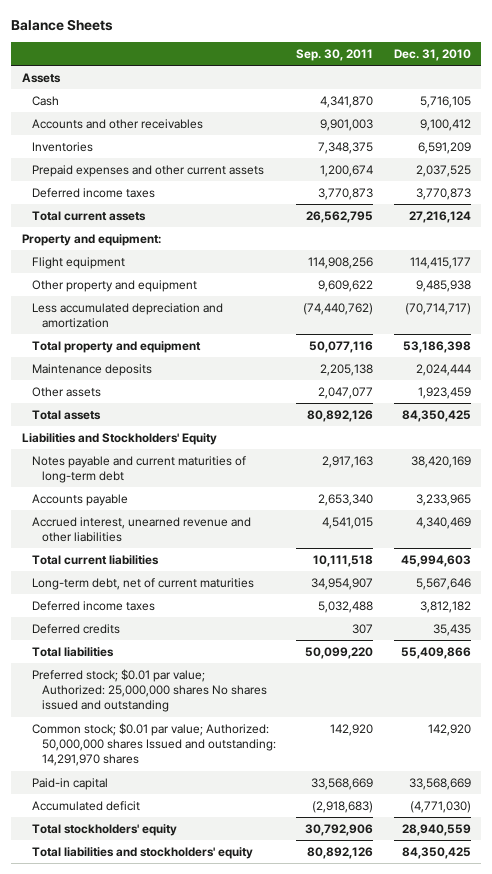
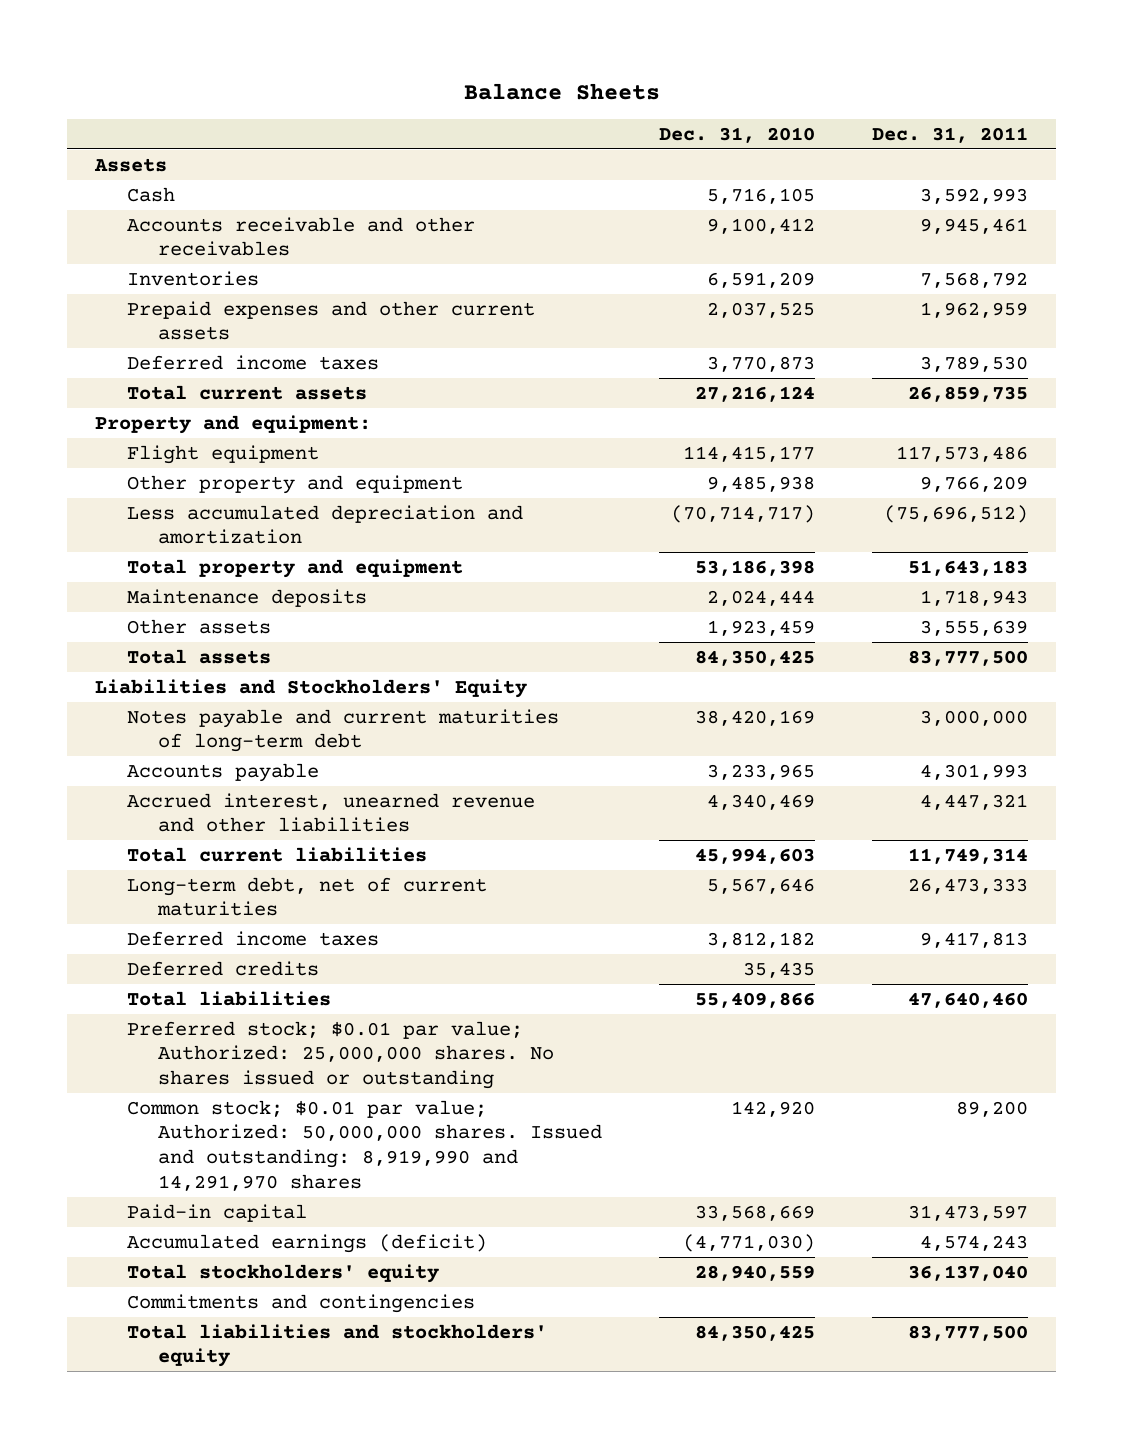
- | Sep. 30, 2011 | Dec. 31, 2010
+ | Dec. 31, 2010 | Dec. 31, 2011
- Accounts and other receivables | 9,901,003 | 9,100,412
+ Accounts receivable and other receivables | 9,100,412 | 9,945,461
- Preferred stock; $0.01 par value; Authorized: 25,000,000 shares No shares issued and outstanding
- Common stock; $0.01 par value; Authorized: 50,000,000 shares Issued and outstanding: 14,291,970 shares | 142,920 | 142,920
+ Preferred stock; $0.01 par value; Authorized: 25,000,000 shares. No shares issued or outstanding
+ Common stock; $0.01 par value; Authorized: 50,000,000 shares. Issued and outstanding: 8,919,990 and 14,291,970 shares | 142,920 | 89,200
- Accumulated deficit | (2,918,683) | (4,771,030)
+ Accumulated earnings (deficit) | (4,771,030) | 4,574,243
+ Commitments and contingencies

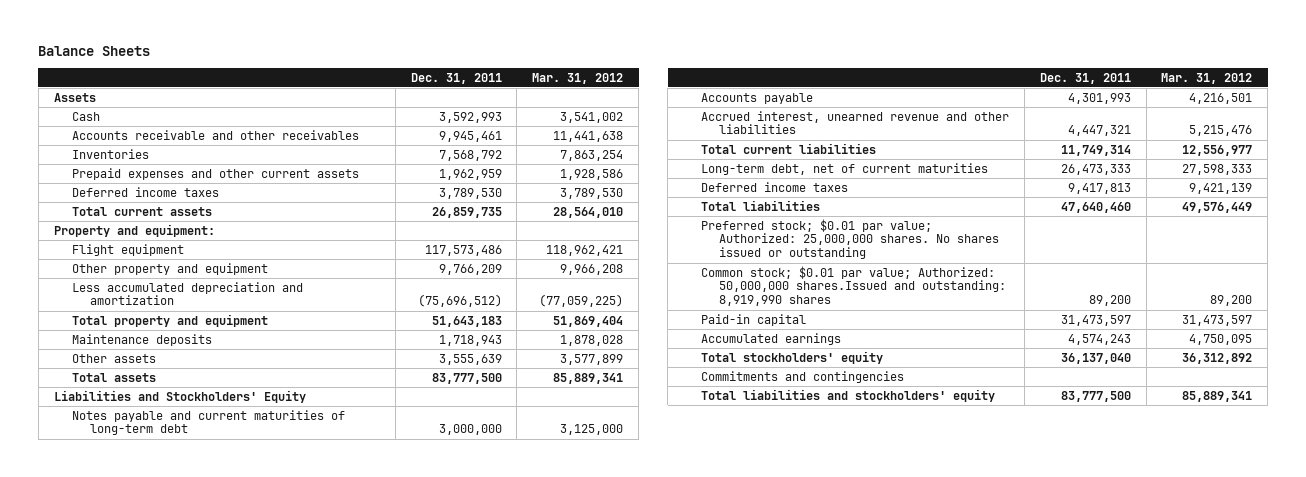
- | Dec. 31, 2010 | Dec. 31, 2011
+ | Dec. 31, 2011 | Mar. 31, 2012
- Deferred credits | 35,435 |
- Common stock; $0.01 par value; Authorized: 50,000,000 shares. Issued and outstanding: 8,919,990 and 14,291,970 shares | 142,920 | 89,200
+ Common stock; $0.01 par value; Authorized: 50,000,000 shares.Issued and outstanding: 8,919,990 shares | 89,200 | 89,200
- Accumulated earnings (deficit) | (4,771,030) | 4,574,243
+ Accumulated earnings | 4,574,243 | 4,750,095

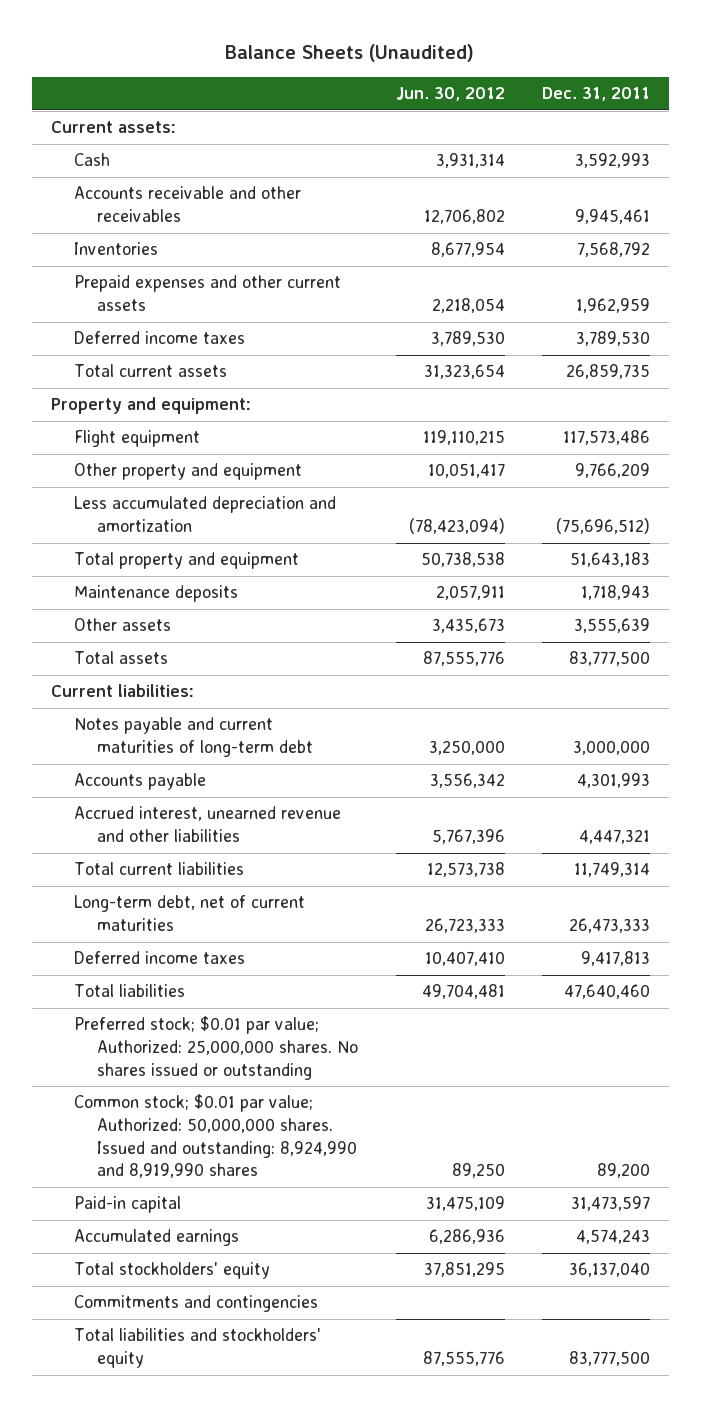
- Balance Sheets
+ Balance Sheets (Unaudited)
- | Dec. 31, 2011 | Mar. 31, 2012
+ | Jun. 30, 2012 | Dec. 31, 2011
- Assets
+ Current assets:
- Liabilities and Stockholders' Equity
+ Current liabilities:
- Common stock; $0.01 par value; Authorized: 50,000,000 shares.Issued and outstanding: 8,919,990 shares | 89,200 | 89,200
+ Common stock; $0.01 par value; Authorized: 50,000,000 shares. Issued and outstanding: 8,924,990 and 8,919,990 shares | 89,250 | 89,200

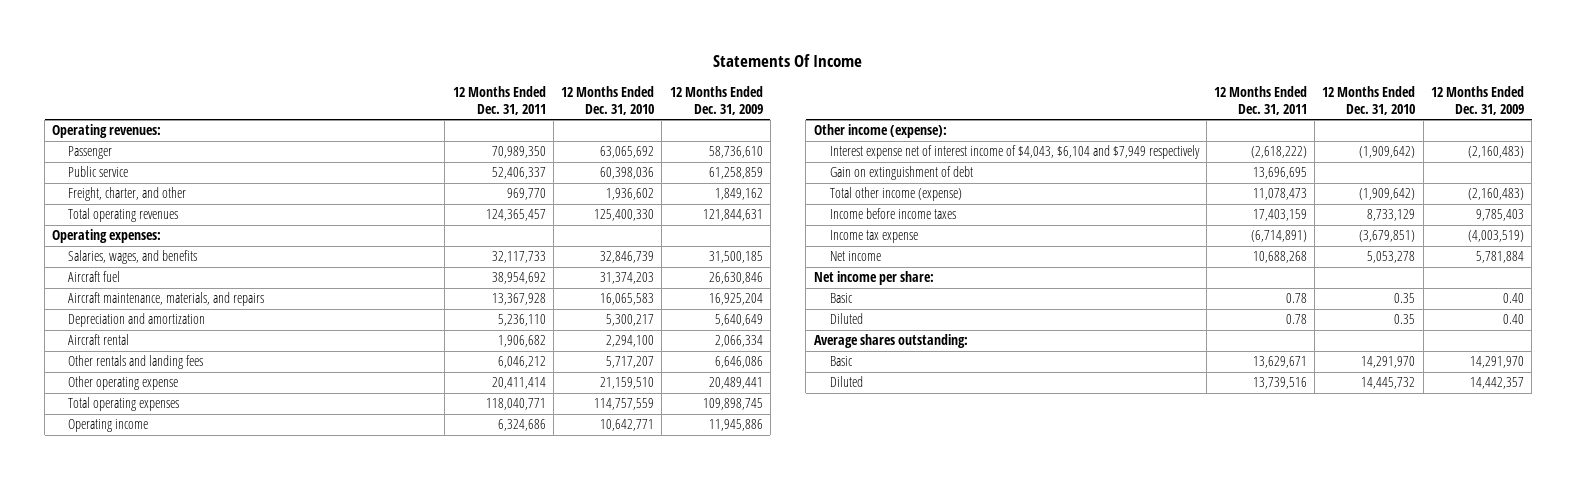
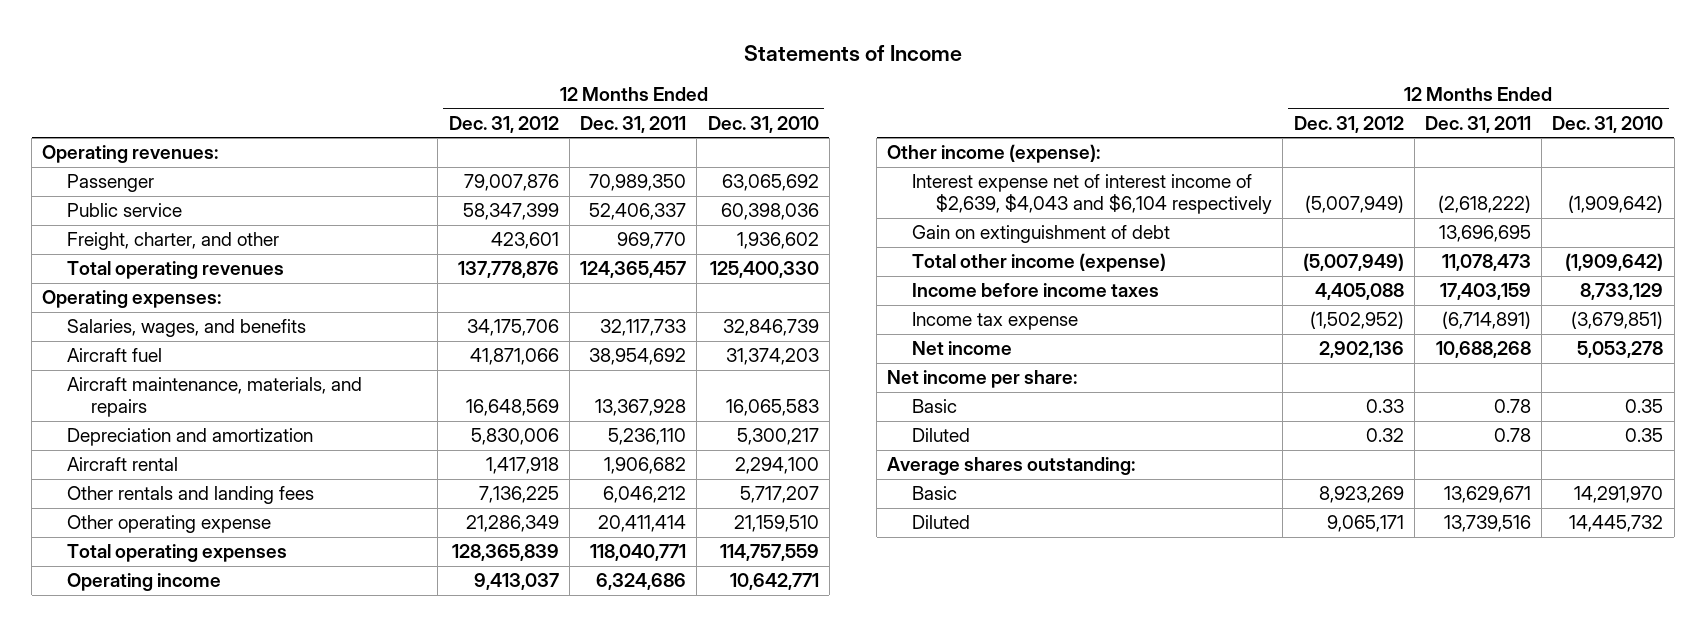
- Statements Of Income
+ Statements of Income
- | 12 Months Ended Dec. 31, 2011 | 12 Months Ended Dec. 31, 2010 | 12 Months Ended Dec. 31, 2009
+ | 12 Months Ended Dec. 31, 2012 | 12 Months Ended Dec. 31, 2011 | 12 Months Ended Dec. 31, 2010
- Interest expense net of interest income of $4,043, $6,104 and $7,949 respectively | (2,618,222) | (1,909,642) | (2,160,483)
+ Interest expense net of interest income of $2,639, $4,043 and $6,104 respectively | (5,007,949) | (2,618,222) | (1,909,642)

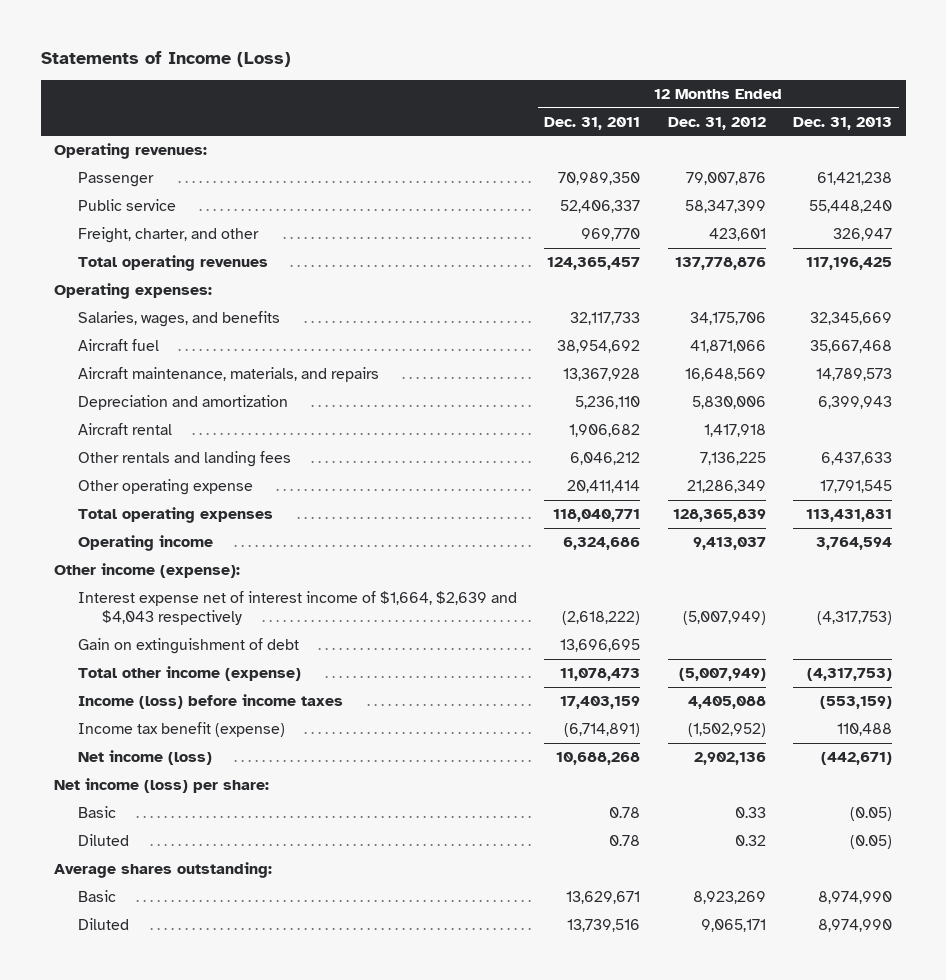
- Statements of Income
+ Statements of Income (Loss)
- | 12 Months Ended Dec. 31, 2012 | 12 Months Ended Dec. 31, 2011 | 12 Months Ended Dec. 31, 2010
+ | 12 Months Ended Dec. 31, 2011 | 12 Months Ended Dec. 31, 2012 | 12 Months Ended Dec. 31, 2013
- Interest expense net of interest income of $2,639, $4,043 and $6,104 respectively | (5,007,949) | (2,618,222) | (1,909,642)
+ Interest expense net of interest income of $1,664, $2,639 and $4,043 respectively | (2,618,222) | (5,007,949) | (4,317,753)
- Income before income taxes | 4,405,088 | 17,403,159 | 8,733,129
- Income tax expense | (1,502,952) | (6,714,891) | (3,679,851)
- Net income | 2,902,136 | 10,688,268 | 5,053,278
- Net income per share:
+ Income (loss) before income taxes | 17,403,159 | 4,405,088 | (553,159)
+ Income tax benefit (expense) | (6,714,891) | (1,502,952) | 110,488
+ Net income (loss) | 10,688,268 | 2,902,136 | (442,671)
+ Net income (loss) per share:

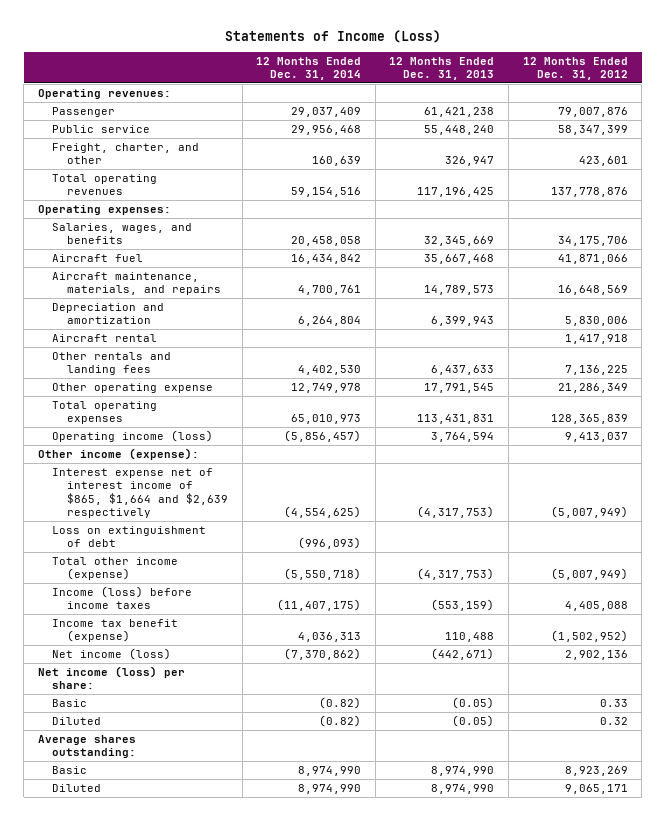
- | 12 Months Ended Dec. 31, 2011 | 12 Months Ended Dec. 31, 2012 | 12 Months Ended Dec. 31, 2013
+ | 12 Months Ended Dec. 31, 2014 | 12 Months Ended Dec. 31, 2013 | 12 Months Ended Dec. 31, 2012
- Operating income | 6,324,686 | 9,413,037 | 3,764,594
+ Operating income (loss) | (5,856,457) | 3,764,594 | 9,413,037
- Interest expense net of interest income of $1,664, $2,639 and $4,043 respectively | (2,618,222) | (5,007,949) | (4,317,753)
- Gain on extinguishment of debt | 13,696,695 | |
+ Interest expense net of interest income of $865, $1,664 and $2,639 respectively | (4,554,625) | (4,317,753) | (5,007,949)
+ Loss on extinguishment of debt | (996,093) | |

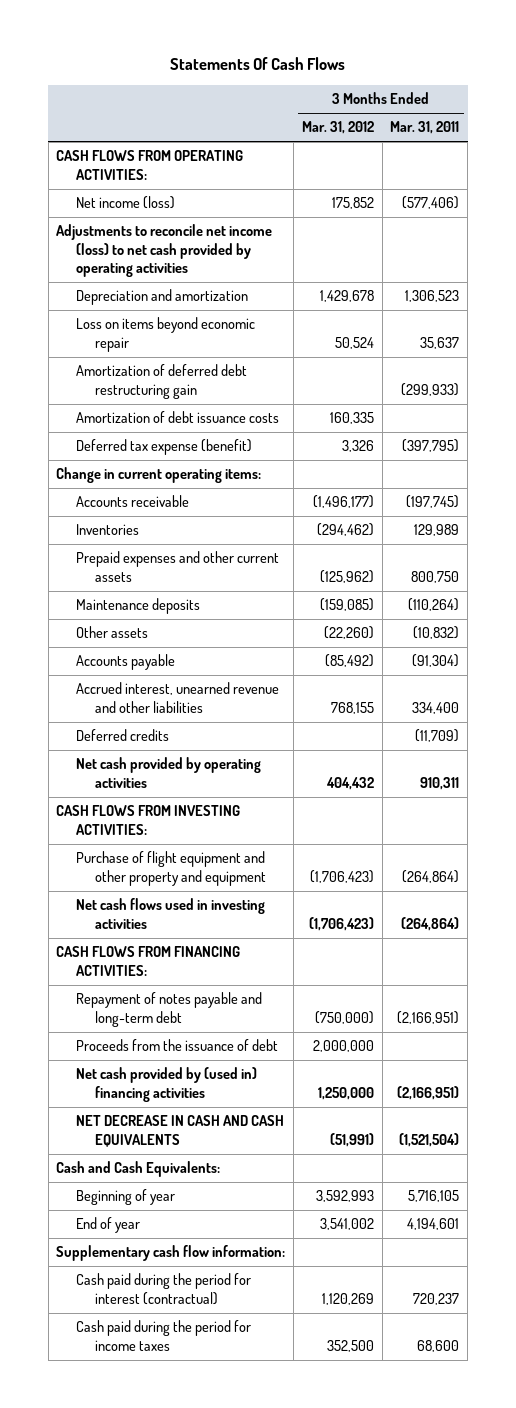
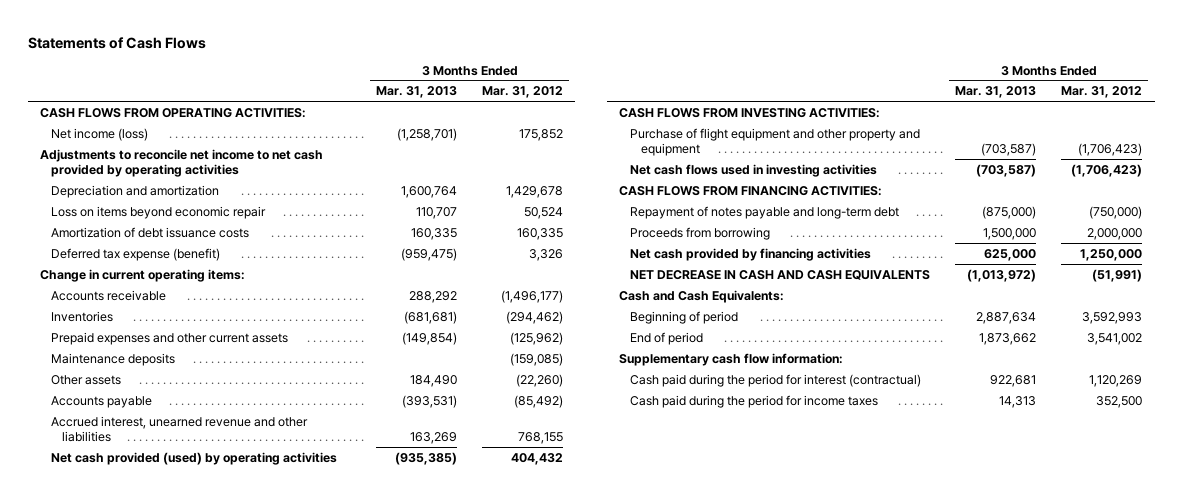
- Statements Of Cash Flows
+ Statements of Cash Flows
- | 3 Months Ended Mar. 31, 2012 | 3 Months Ended Mar. 31, 2011
+ | 3 Months Ended Mar. 31, 2013 | 3 Months Ended Mar. 31, 2012
- Adjustments to reconcile net income (loss) to net cash provided by operating activities
+ Adjustments to reconcile net income to net cash provided by operating activities
- Amortization of deferred debt restructuring gain | | (299,933)
- Deferred credits | | (11,709)
- Net cash provided by operating activities | 404,432 | 910,311
+ Net cash provided (used) by operating activities | (935,385) | 404,432
- Proceeds from the issuance of debt | 2,000,000 |
- Net cash provided by (used in) financing activities | 1,250,000 | (2,166,951)
+ Proceeds from borrowing | 1,500,000 | 2,000,000
+ Net cash provided by financing activities | 625,000 | 1,250,000
- Beginning of year | 3,592,993 | 5,716,105
- End of year | 3,541,002 | 4,194,601
+ Beginning of period | 2,887,634 | 3,592,993
+ End of period | 1,873,662 | 3,541,002

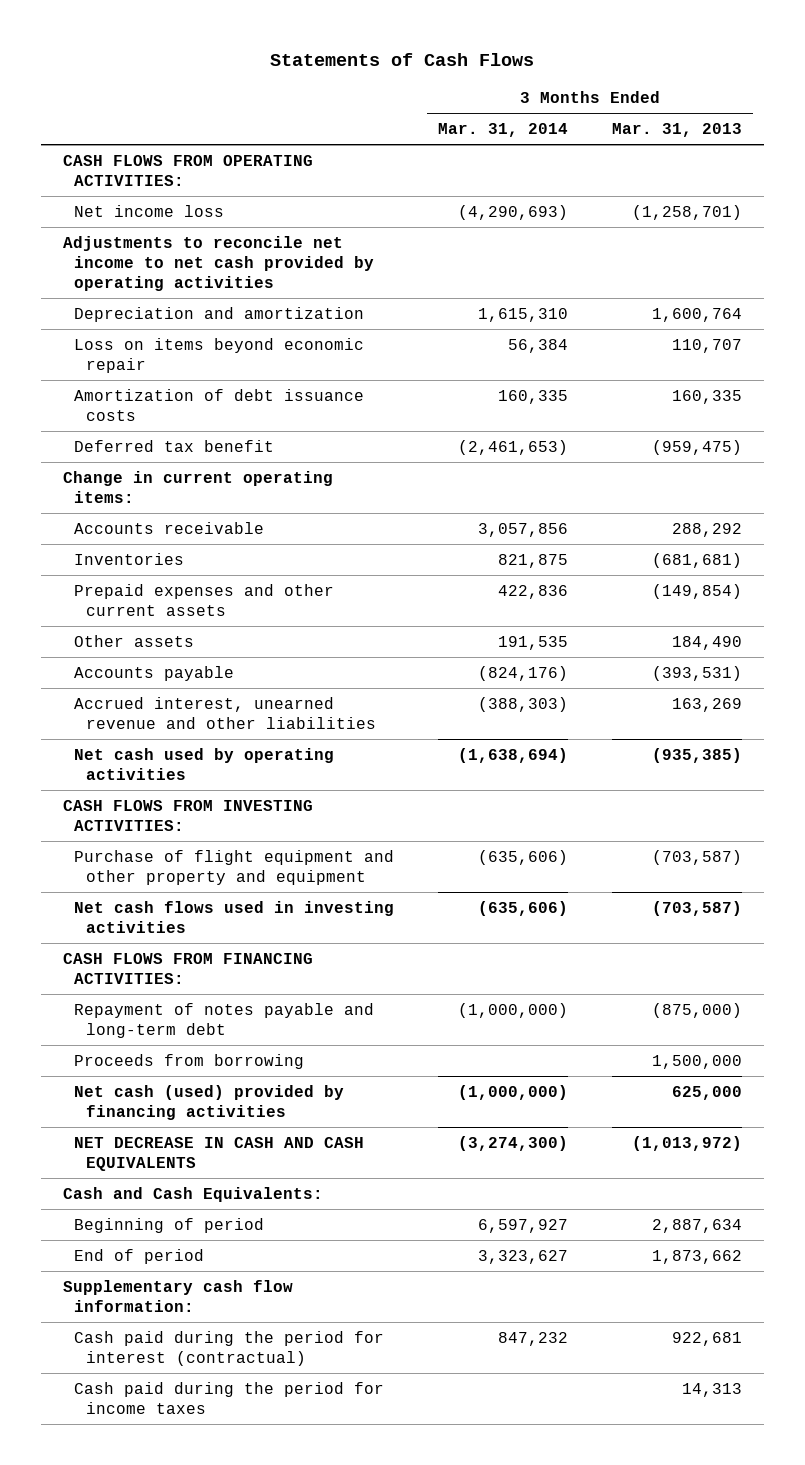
- | 3 Months Ended Mar. 31, 2013 | 3 Months Ended Mar. 31, 2012
+ | 3 Months Ended Mar. 31, 2014 | 3 Months Ended Mar. 31, 2013
- Net income (loss) | (1,258,701) | 175,852
+ Net income loss | (4,290,693) | (1,258,701)
- Deferred tax expense (benefit) | (959,475) | 3,326
+ Deferred tax benefit | (2,461,653) | (959,475)
- Maintenance deposits | | (159,085)
- Net cash provided (used) by operating activities | (935,385) | 404,432
+ Net cash used by operating activities | (1,638,694) | (935,385)
- Net cash provided by financing activities | 625,000 | 1,250,000
+ Net cash (used) provided by financing activities | (1,000,000) | 625,000

